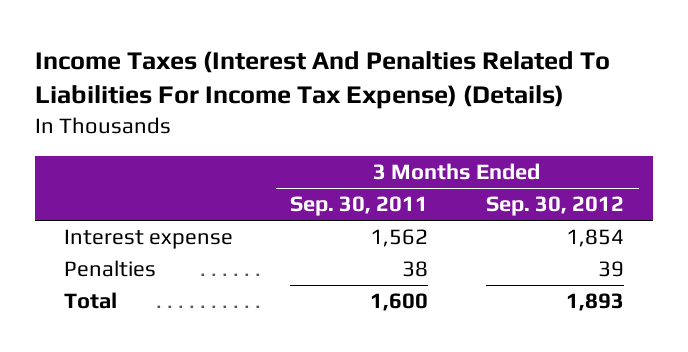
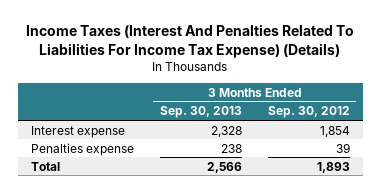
- | 3 Months Ended Sep. 30, 2011 | 3 Months Ended Sep. 30, 2012
+ | 3 Months Ended Sep. 30, 2013 | 3 Months Ended Sep. 30, 2012
- Penalties | 38 | 39
+ Penalties expense | 238 | 39

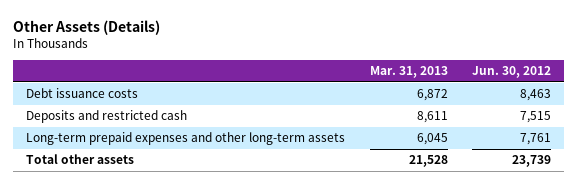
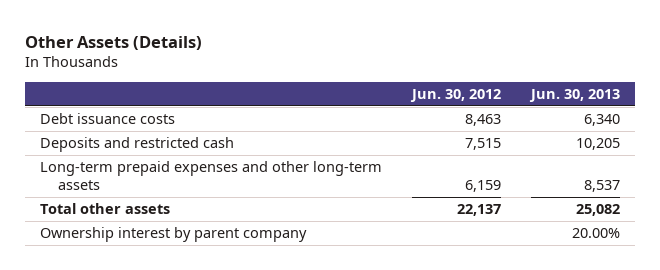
- | Mar. 31, 2013 | Jun. 30, 2012
+ | Jun. 30, 2012 | Jun. 30, 2013
- Long-term prepaid expenses and other long-term assets | 6,045 | 7,761
- Total other assets | 21,528 | 23,739
+ Long-term prepaid expenses and other long-term assets | 6,159 | 8,537
+ Total other assets | 22,137 | 25,082
+ Ownership interest by parent company | | 20.00%

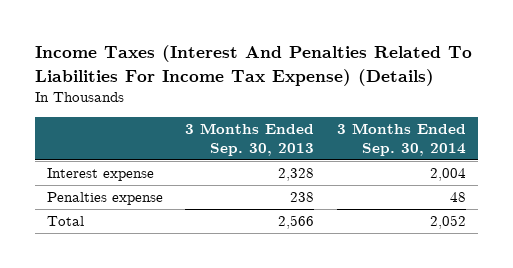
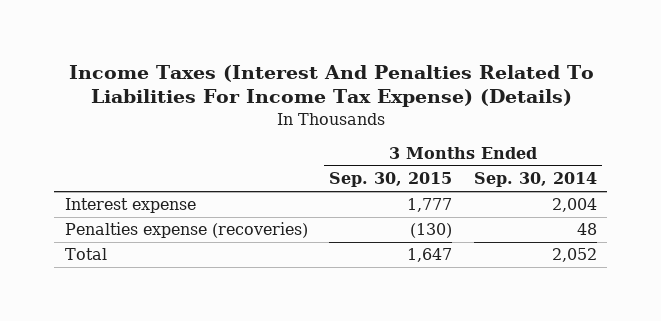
- | 3 Months Ended Sep. 30, 2013 | 3 Months Ended Sep. 30, 2014
+ | 3 Months Ended Sep. 30, 2015 | 3 Months Ended Sep. 30, 2014
- Penalties expense | 238 | 48
+ Penalties expense (recoveries) | (130) | 48

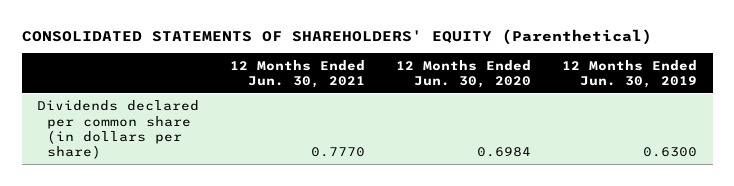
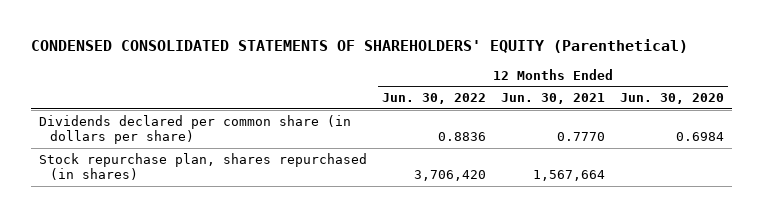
- CONSOLIDATED STATEMENTS OF SHAREHOLDERS' EQUITY (Parenthetical)
+ CONDENSED CONSOLIDATED STATEMENTS OF SHAREHOLDERS' EQUITY (Parenthetical)
- | 12 Months Ended Jun. 30, 2021 | 12 Months Ended Jun. 30, 2020 | 12 Months Ended Jun. 30, 2019
+ | 12 Months Ended Jun. 30, 2022 | 12 Months Ended Jun. 30, 2021 | 12 Months Ended Jun. 30, 2020
+ Stock repurchase plan, shares repurchased (in shares) | 3,706,420 | 1,567,664 |

